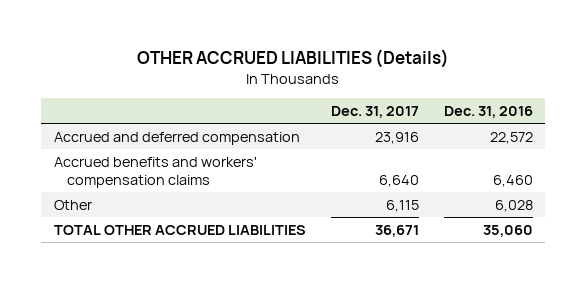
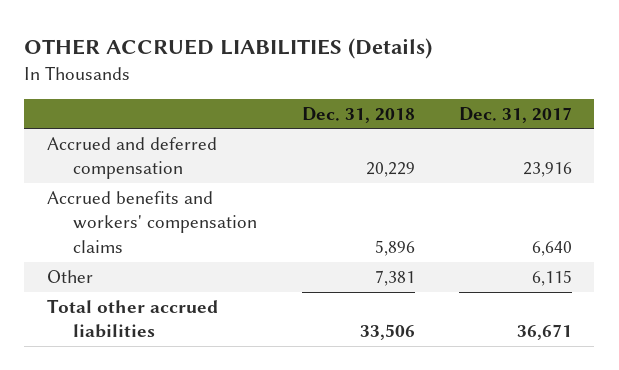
- | Dec. 31, 2017 | Dec. 31, 2016
+ | Dec. 31, 2018 | Dec. 31, 2017
- TOTAL OTHER ACCRUED LIABILITIES | 36,671 | 35,060
+ Total other accrued liabilities | 33,506 | 36,671

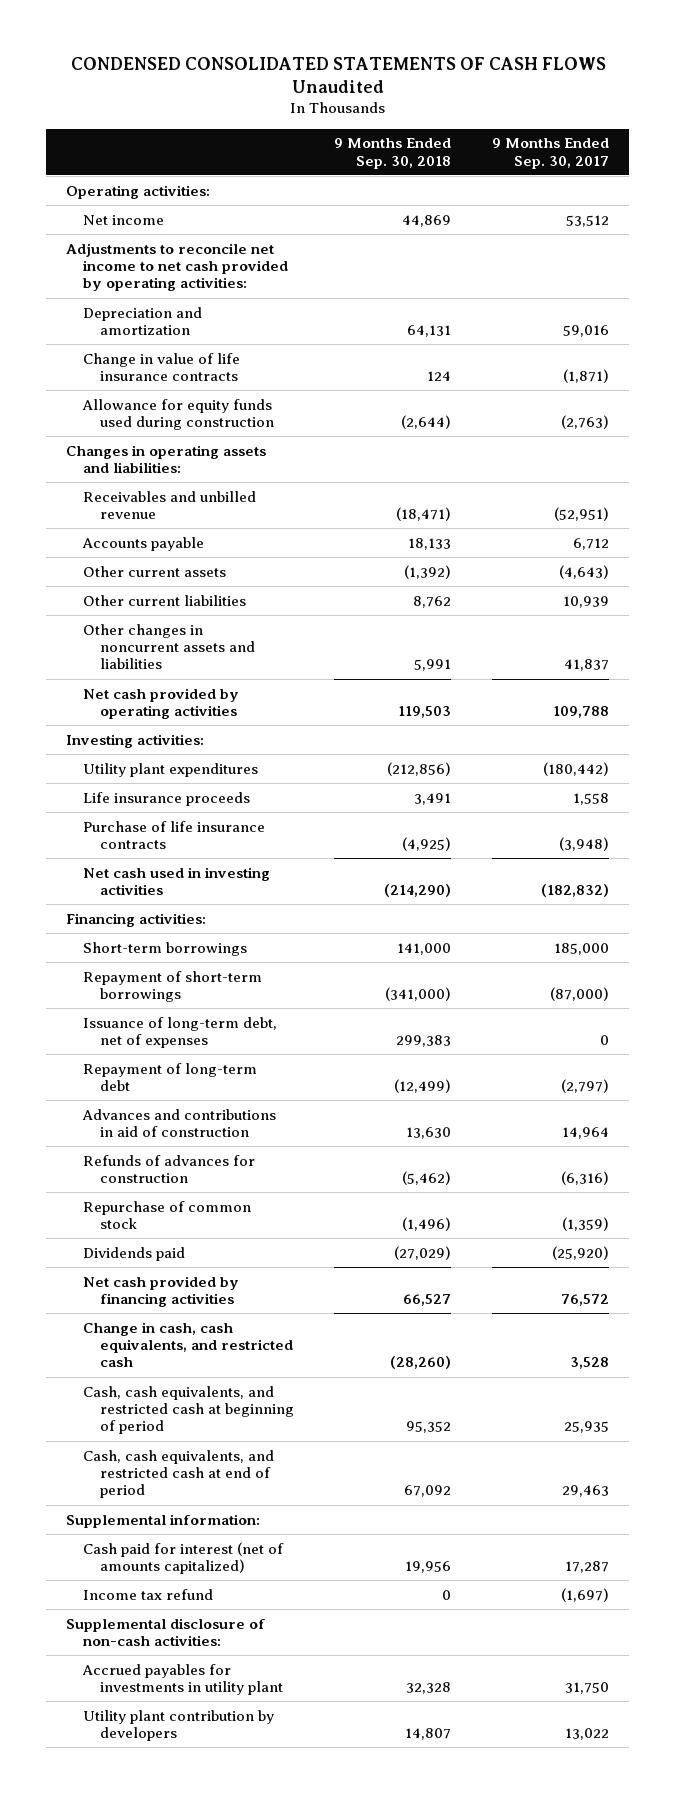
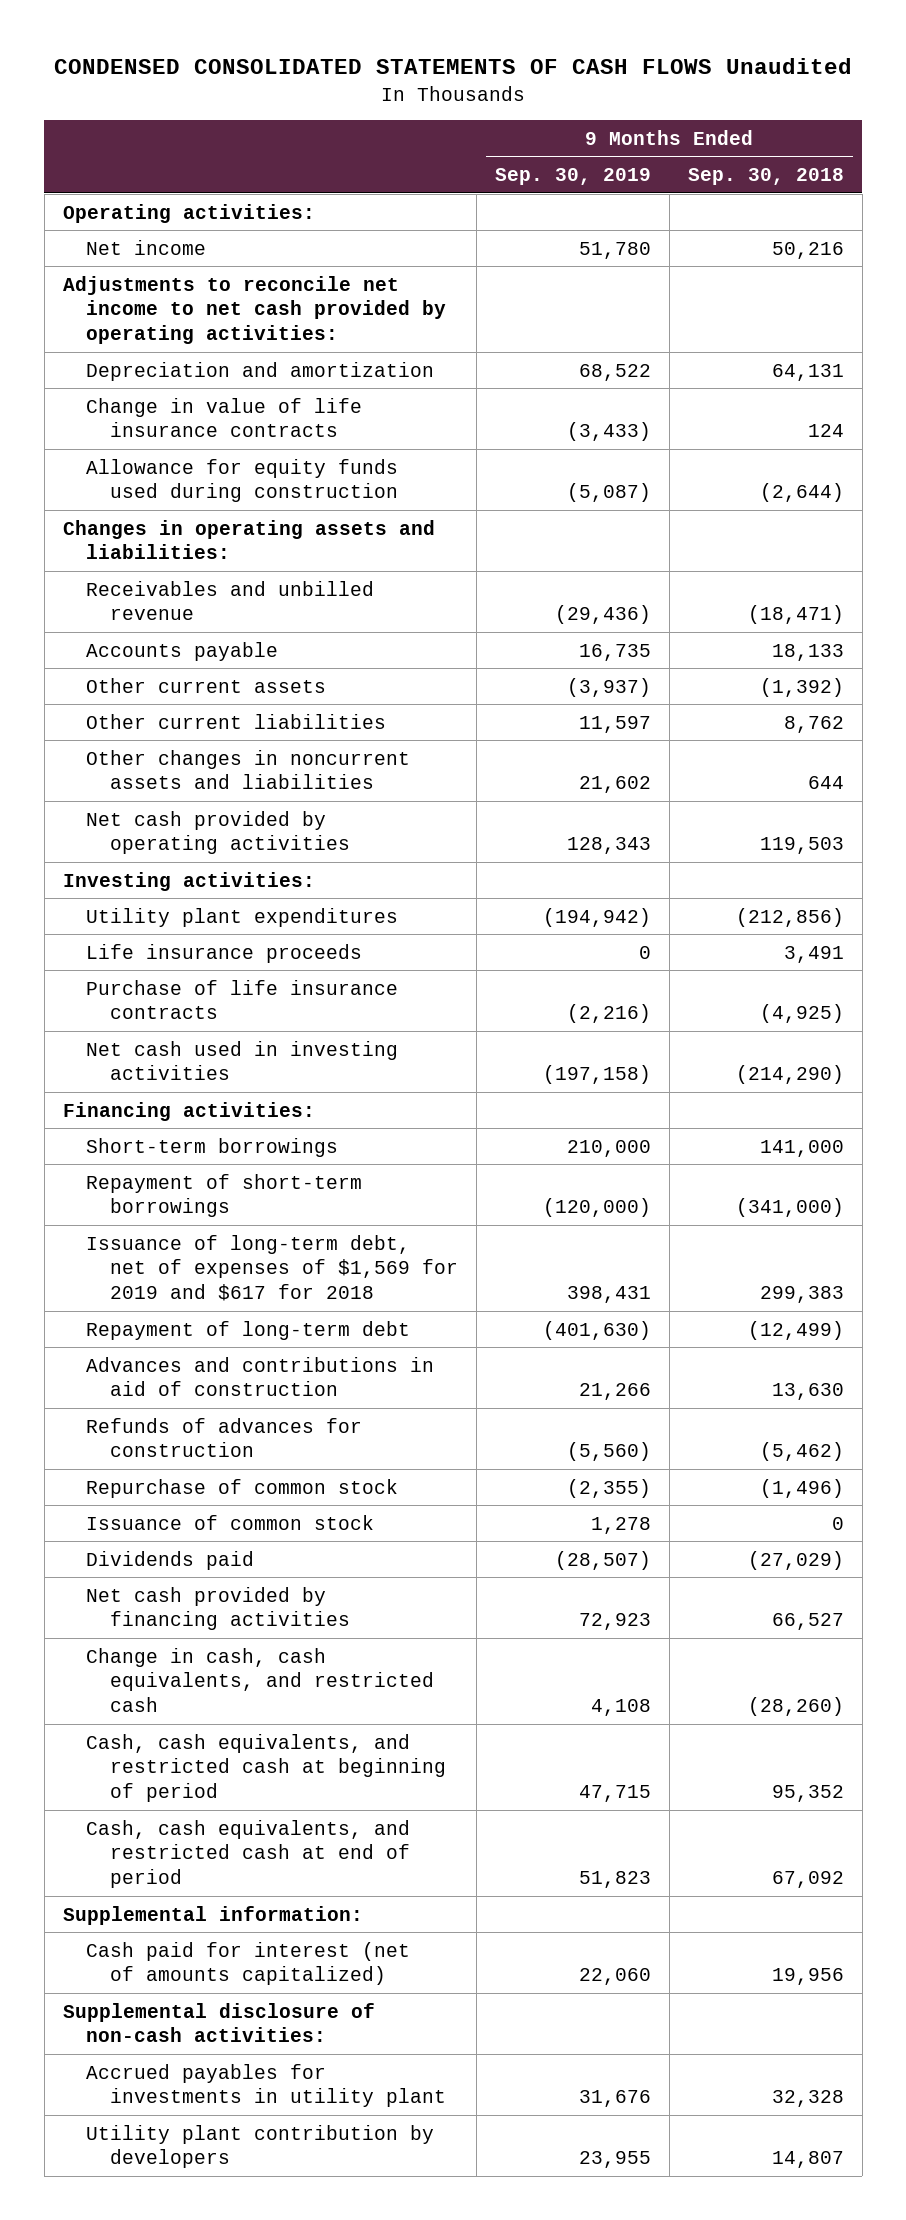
- | 9 Months Ended Sep. 30, 2018 | 9 Months Ended Sep. 30, 2017
+ | 9 Months Ended Sep. 30, 2019 | 9 Months Ended Sep. 30, 2018
- Net income | 44,869 | 53,512
+ Net income | 51,780 | 50,216
- Other changes in noncurrent assets and liabilities | 5,991 | 41,837
+ Other changes in noncurrent assets and liabilities | 21,602 | 644
- Issuance of long-term debt, net of expenses | 299,383 | 0
+ Issuance of long-term debt, net of expenses of $1,569 for 2019 and $617 for 2018 | 398,431 | 299,383
+ Issuance of common stock | 1,278 | 0
- Income tax refund | 0 | (1,697)

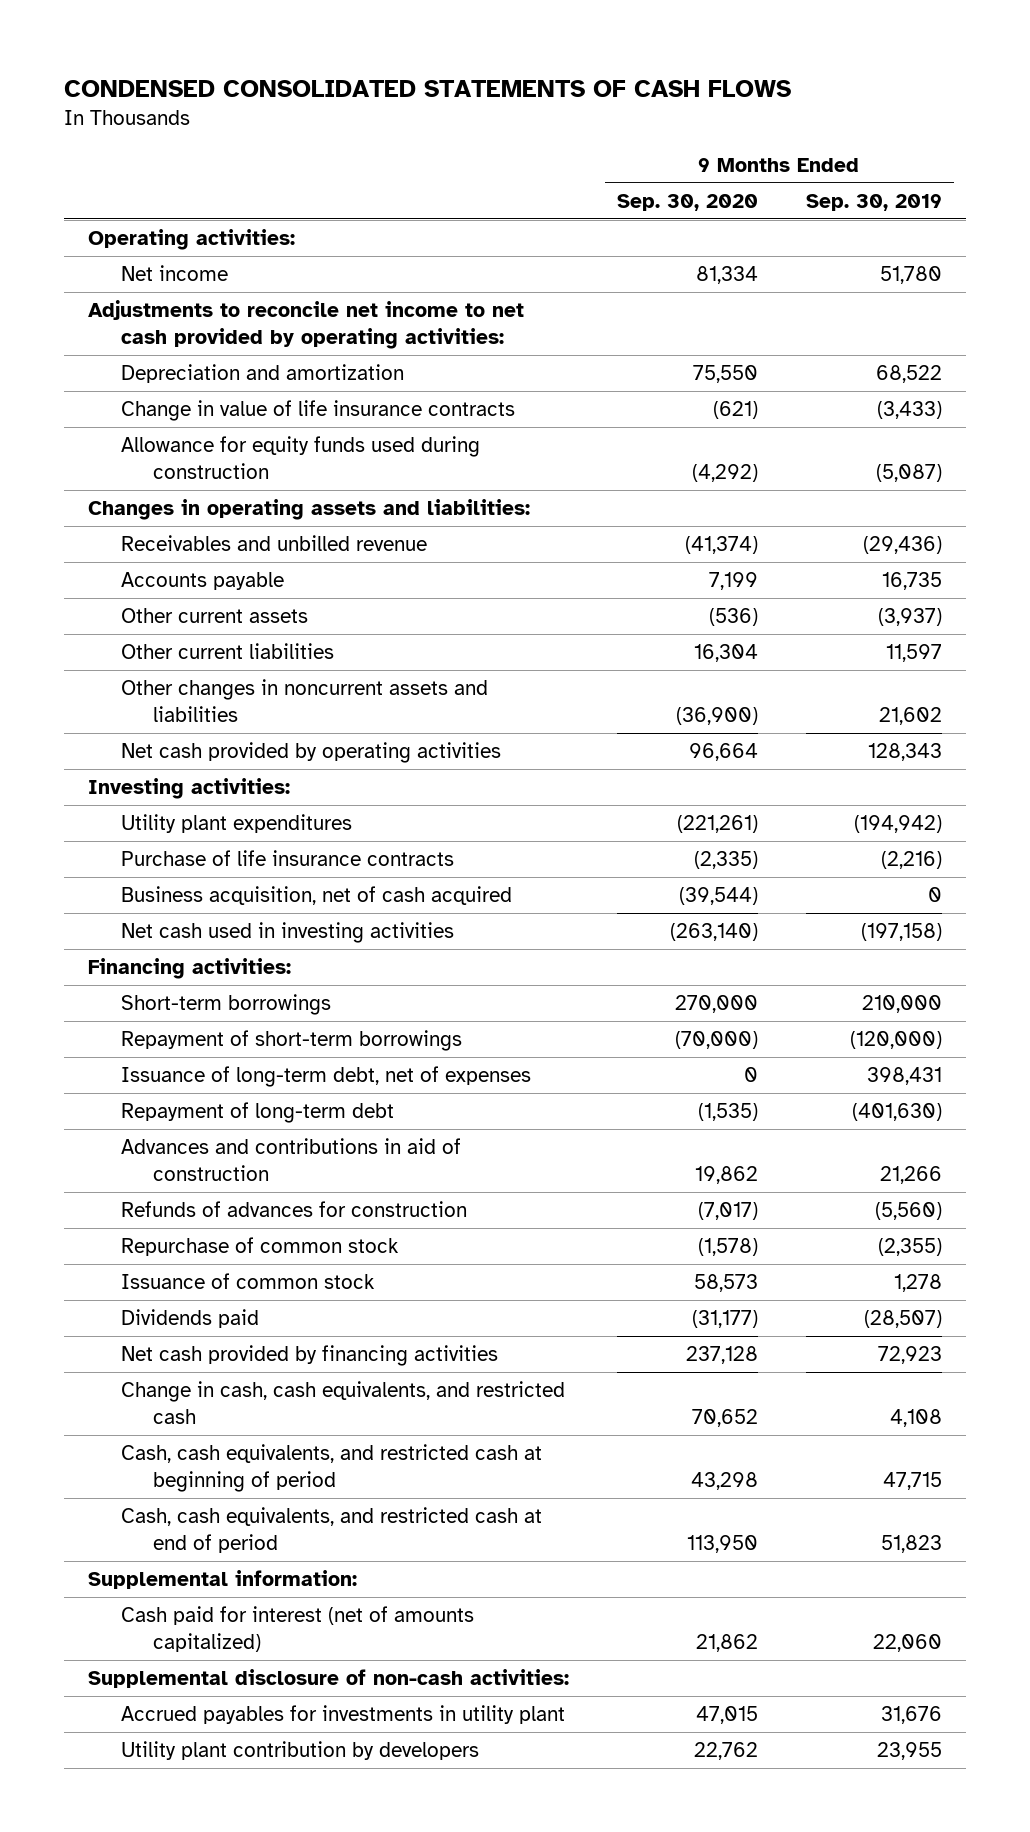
- CONDENSED CONSOLIDATED STATEMENTS OF CASH FLOWS Unaudited
+ CONDENSED CONSOLIDATED STATEMENTS OF CASH FLOWS
- | 9 Months Ended Sep. 30, 2019 | 9 Months Ended Sep. 30, 2018
+ | 9 Months Ended Sep. 30, 2020 | 9 Months Ended Sep. 30, 2019
- Life insurance proceeds | 0 | 3,491
+ Business acquisition, net of cash acquired | (39,544) | 0
- Issuance of long-term debt, net of expenses of $1,569 for 2019 and $617 for 2018 | 398,431 | 299,383
+ Issuance of long-term debt, net of expenses | 0 | 398,431

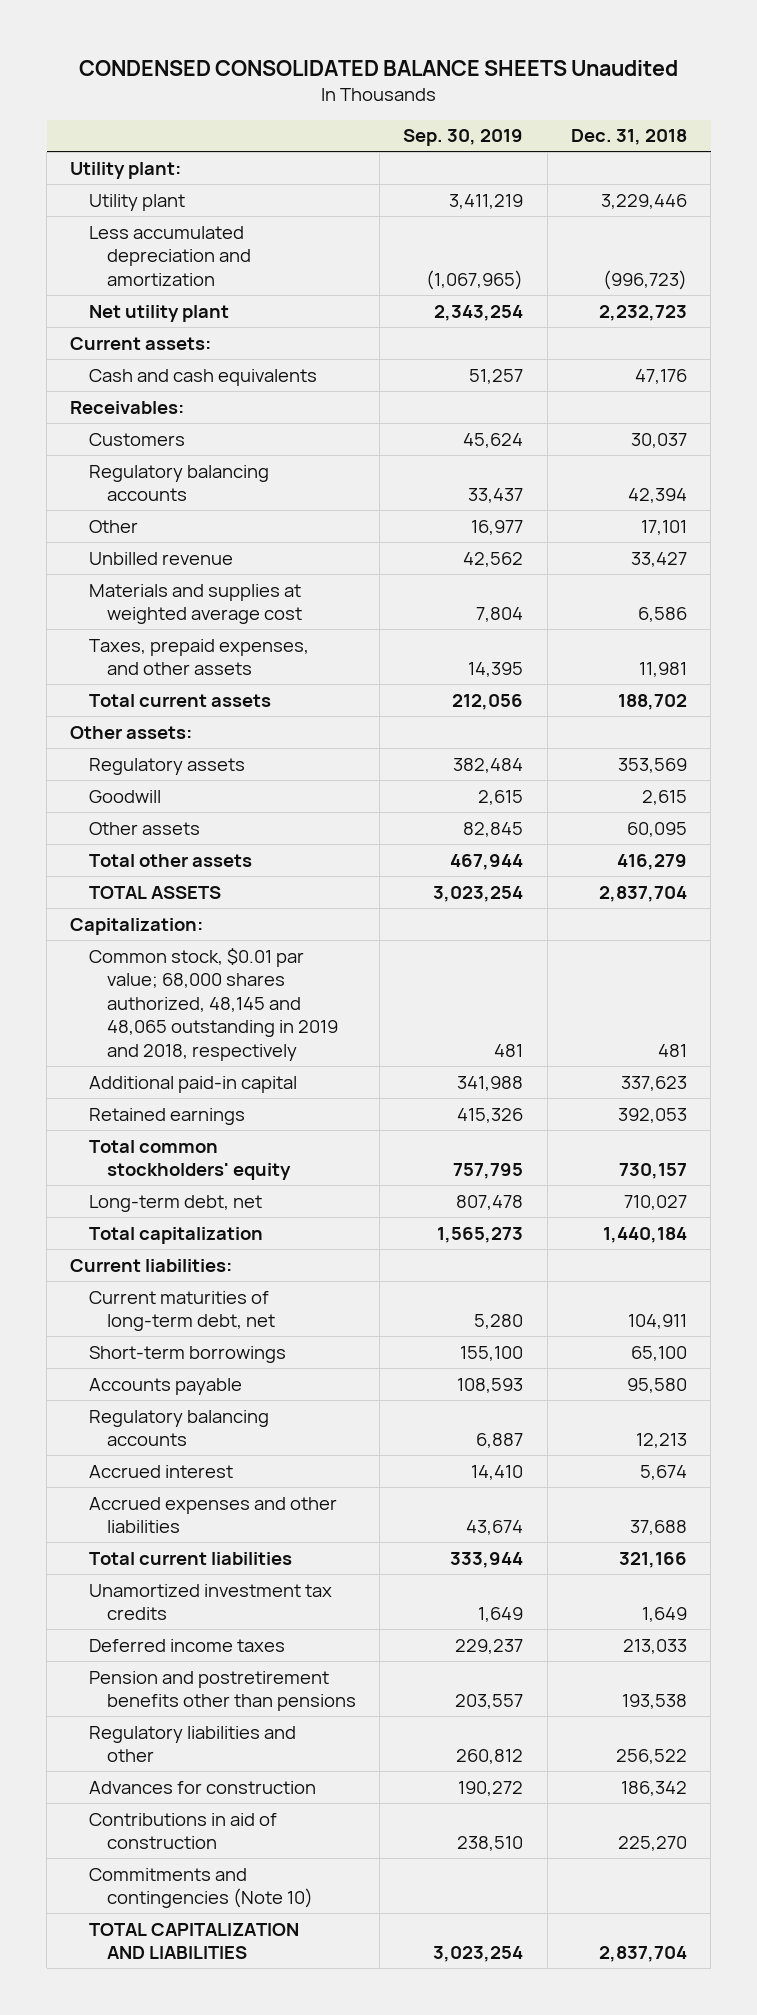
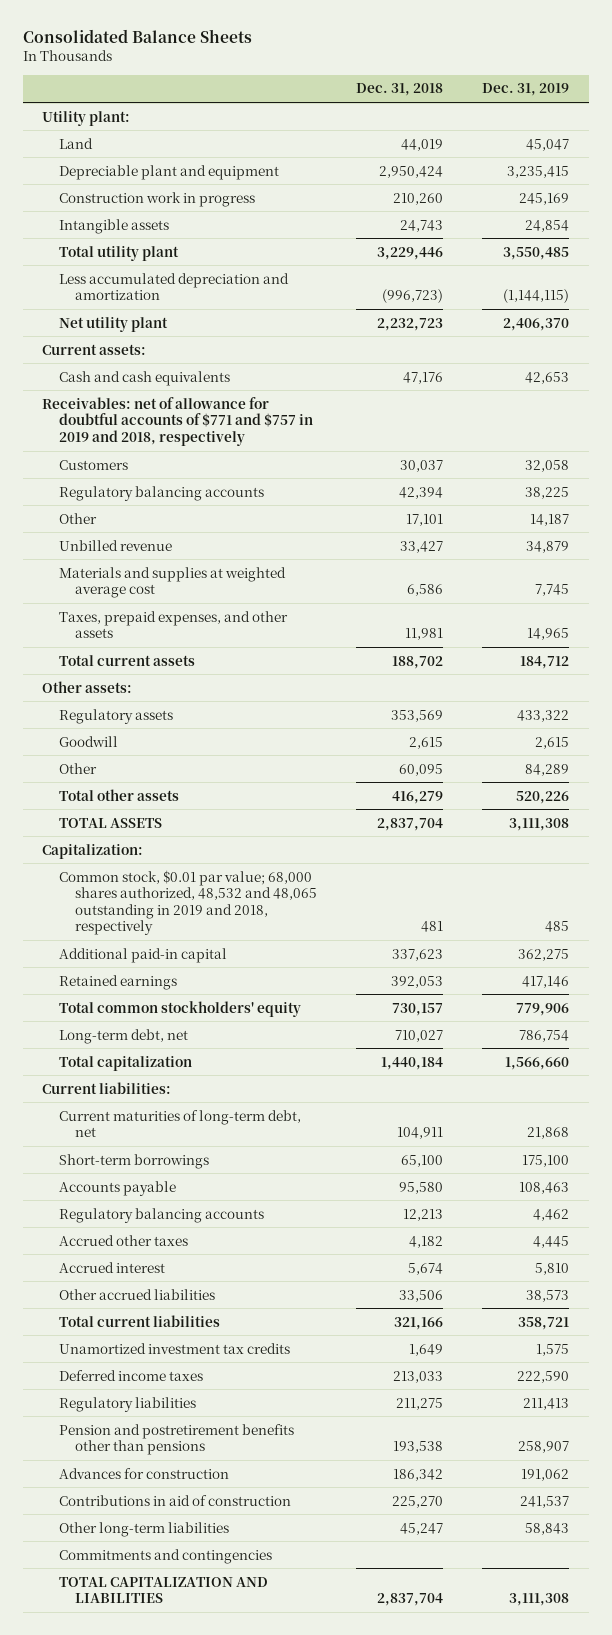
- CONDENSED CONSOLIDATED BALANCE SHEETS Unaudited
+ Consolidated Balance Sheets
- | Sep. 30, 2019 | Dec. 31, 2018
+ | Dec. 31, 2018 | Dec. 31, 2019
- Utility plant | 3,411,219 | 3,229,446
+ Land | 44,019 | 45,047
+ Depreciable plant and equipment | 2,950,424 | 3,235,415
+ Construction work in progress | 210,260 | 245,169
+ Intangible assets | 24,743 | 24,854
+ Total utility plant | 3,229,446 | 3,550,485
- Receivables:
+ Receivables: net of allowance for doubtful accounts of $771 and $757 in 2019 and 2018, respectively
- Other assets | 82,845 | 60,095
+ Other | 60,095 | 84,289
- Common stock, $0.01 par value; 68,000 shares authorized, 48,145 and 48,065 outstanding in 2019 and 2018, respectively | 481 | 481
+ Common stock, $0.01 par value; 68,000 shares authorized, 48,532 and 48,065 outstanding in 2019 and 2018, respectively | 481 | 485
+ Accrued other taxes | 4,182 | 4,445
- Accrued expenses and other liabilities | 43,674 | 37,688
+ Other accrued liabilities | 33,506 | 38,573
+ Regulatory liabilities | 211,275 | 211,413
- Regulatory liabilities and other | 260,812 | 256,522
- Commitments and contingencies (Note 10)
+ Other long-term liabilities | 45,247 | 58,843
+ Commitments and contingencies

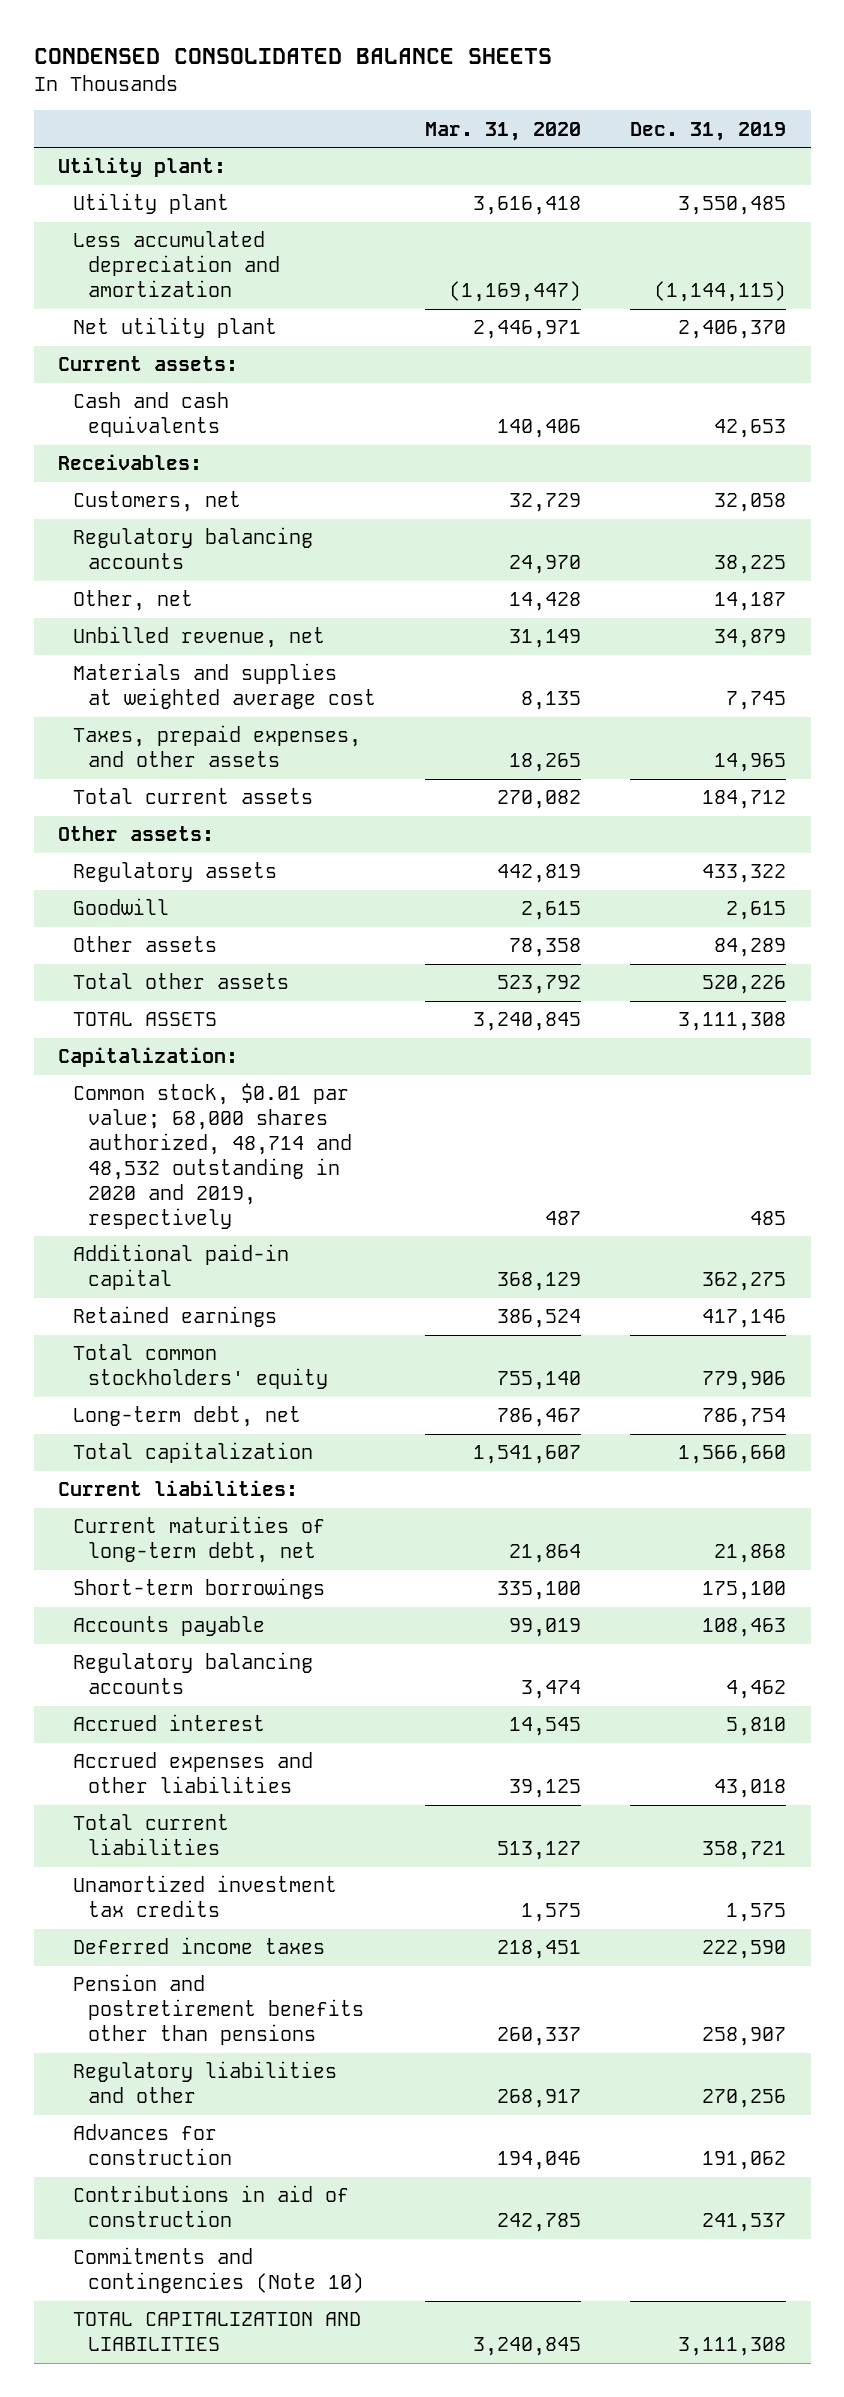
- Consolidated Balance Sheets
+ CONDENSED CONSOLIDATED BALANCE SHEETS
- | Dec. 31, 2018 | Dec. 31, 2019
+ | Mar. 31, 2020 | Dec. 31, 2019
- Land | 44,019 | 45,047
- Depreciable plant and equipment | 2,950,424 | 3,235,415
- Construction work in progress | 210,260 | 245,169
- Intangible assets | 24,743 | 24,854
- Total utility plant | 3,229,446 | 3,550,485
+ Utility plant | 3,616,418 | 3,550,485
- Receivables: net of allowance for doubtful accounts of $771 and $757 in 2019 and 2018, respectively
- Customers | 30,037 | 32,058
+ Receivables:
+ Customers, net | 32,729 | 32,058
- Other | 17,101 | 14,187
- Unbilled revenue | 33,427 | 34,879
+ Other, net | 14,428 | 14,187
+ Unbilled revenue, net | 31,149 | 34,879
- Other | 60,095 | 84,289
+ Other assets | 78,358 | 84,289
- Common stock, $0.01 par value; 68,000 shares authorized, 48,532 and 48,065 outstanding in 2019 and 2018, respectively | 481 | 485
+ Common stock, $0.01 par value; 68,000 shares authorized, 48,714 and 48,532 outstanding in 2020 and 2019, respectively | 487 | 485
- Accrued other taxes | 4,182 | 4,445
- Other accrued liabilities | 33,506 | 38,573
+ Accrued expenses and other liabilities | 39,125 | 43,018
- Regulatory liabilities | 211,275 | 211,413
+ Regulatory liabilities and other | 268,917 | 270,256
- Other long-term liabilities | 45,247 | 58,843
- Commitments and contingencies
+ Commitments and contingencies (Note 10)

